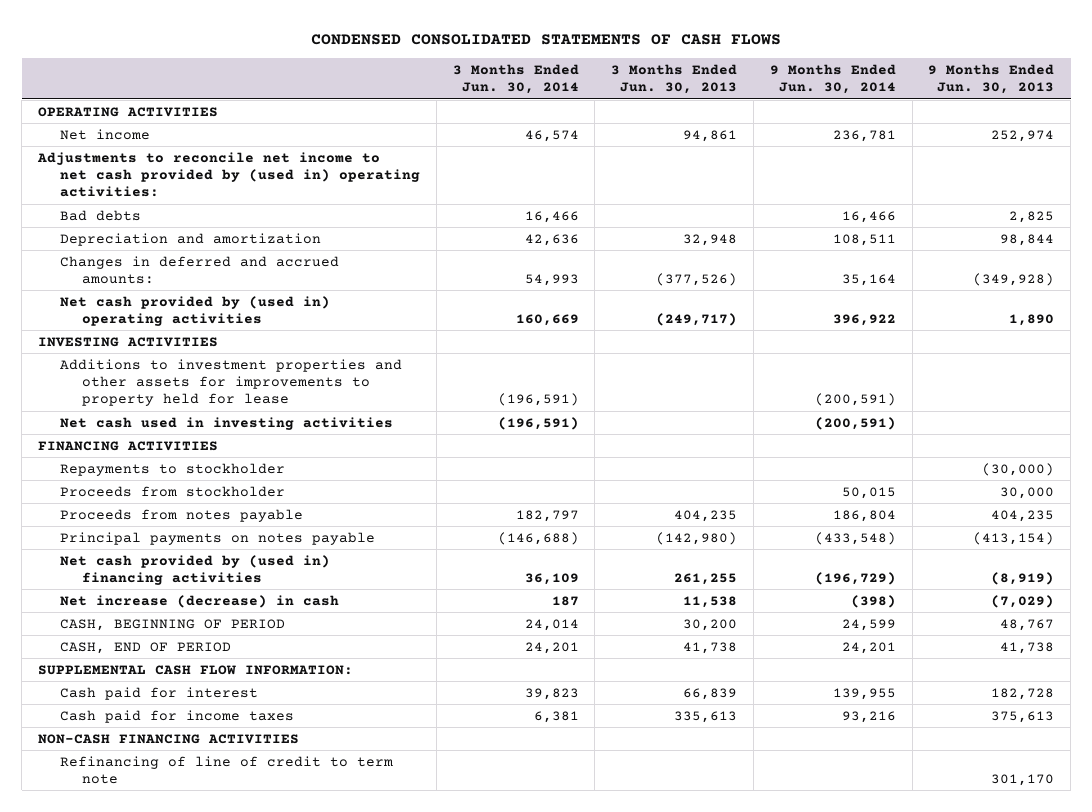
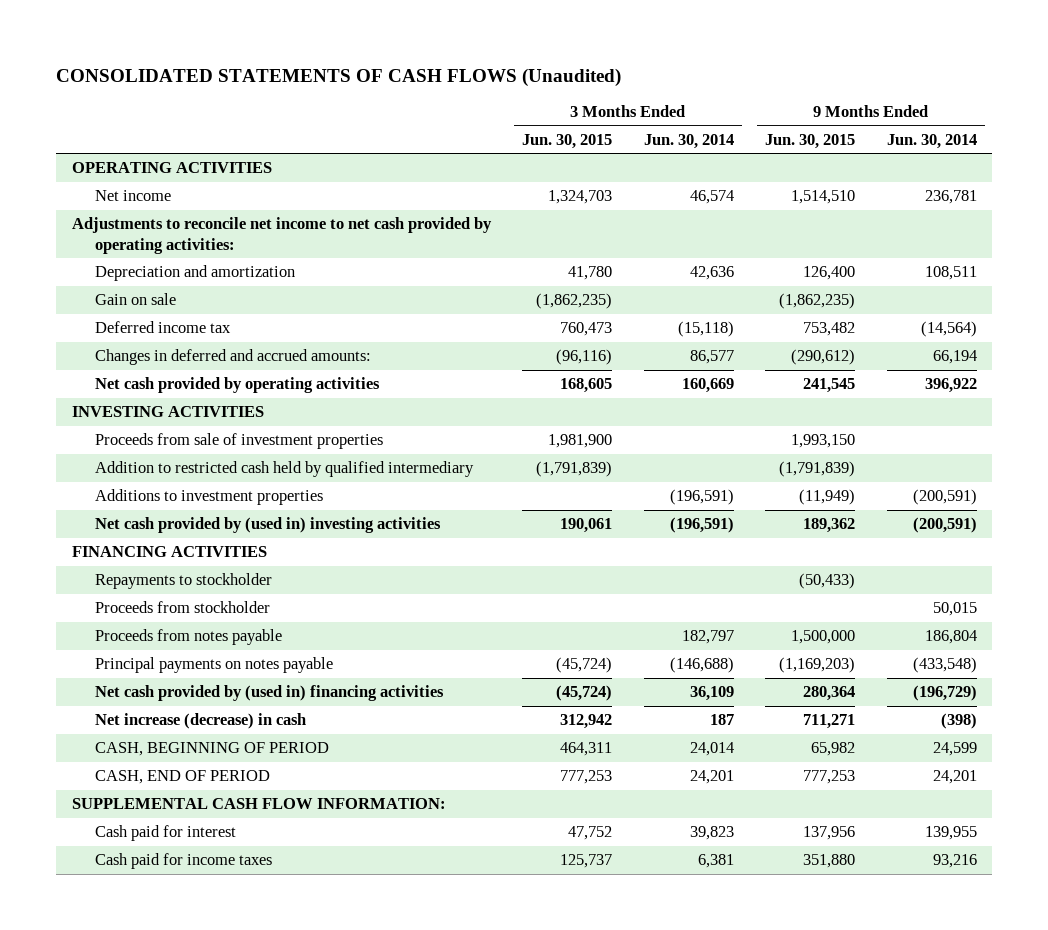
- CONDENSED CONSOLIDATED STATEMENTS OF CASH FLOWS
+ CONSOLIDATED STATEMENTS OF CASH FLOWS (Unaudited)
- | 3 Months Ended Jun. 30, 2014 | 3 Months Ended Jun. 30, 2013 | 9 Months Ended Jun. 30, 2014 | 9 Months Ended Jun. 30, 2013
+ | 3 Months Ended Jun. 30, 2015 | 3 Months Ended Jun. 30, 2014 | 9 Months Ended Jun. 30, 2015 | 9 Months Ended Jun. 30, 2014
- Adjustments to reconcile net income to net cash provided by (used in) operating activities:
- Bad debts | 16,466 | | 16,466 | 2,825
+ Adjustments to reconcile net income to net cash provided by operating activities:
- Changes in deferred and accrued amounts: | 54,993 | (377,526) | 35,164 | (349,928)
- Net cash provided by (used in) operating activities | 160,669 | (249,717) | 396,922 | 1,890
+ Gain on sale | (1,862,235) | | (1,862,235) |
+ Deferred income tax | 760,473 | (15,118) | 753,482 | (14,564)
+ Changes in deferred and accrued amounts: | (96,116) | 86,577 | (290,612) | 66,194
+ Net cash provided by operating activities | 168,605 | 160,669 | 241,545 | 396,922
- Additions to investment properties and other assets for improvements to property held for lease | (196,591) | | (200,591) |
- Net cash used in investing activities | (196,591) | | (200,591) |
+ Proceeds from sale of investment properties | 1,981,900 | | 1,993,150 |
+ Addition to restricted cash held by qualified intermediary | (1,791,839) | | (1,791,839) |
+ Additions to investment properties | | (196,591) | (11,949) | (200,591)
+ Net cash provided by (used in) investing activities | 190,061 | (196,591) | 189,362 | (200,591)
- NON-CASH FINANCING ACTIVITIES
- Refinancing of line of credit to term note | | | | 301,170

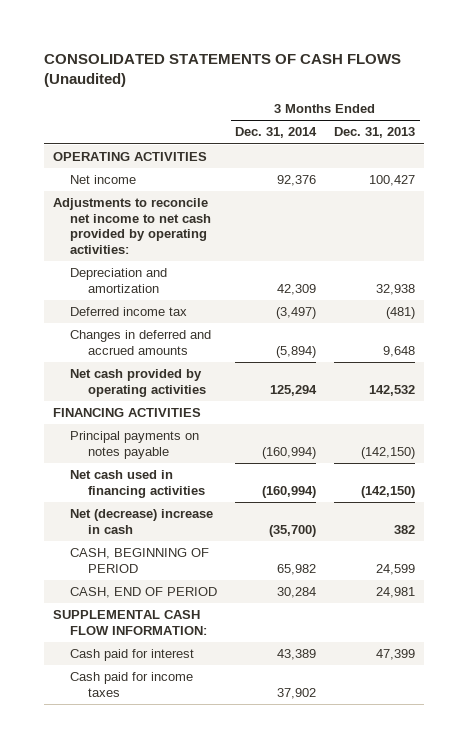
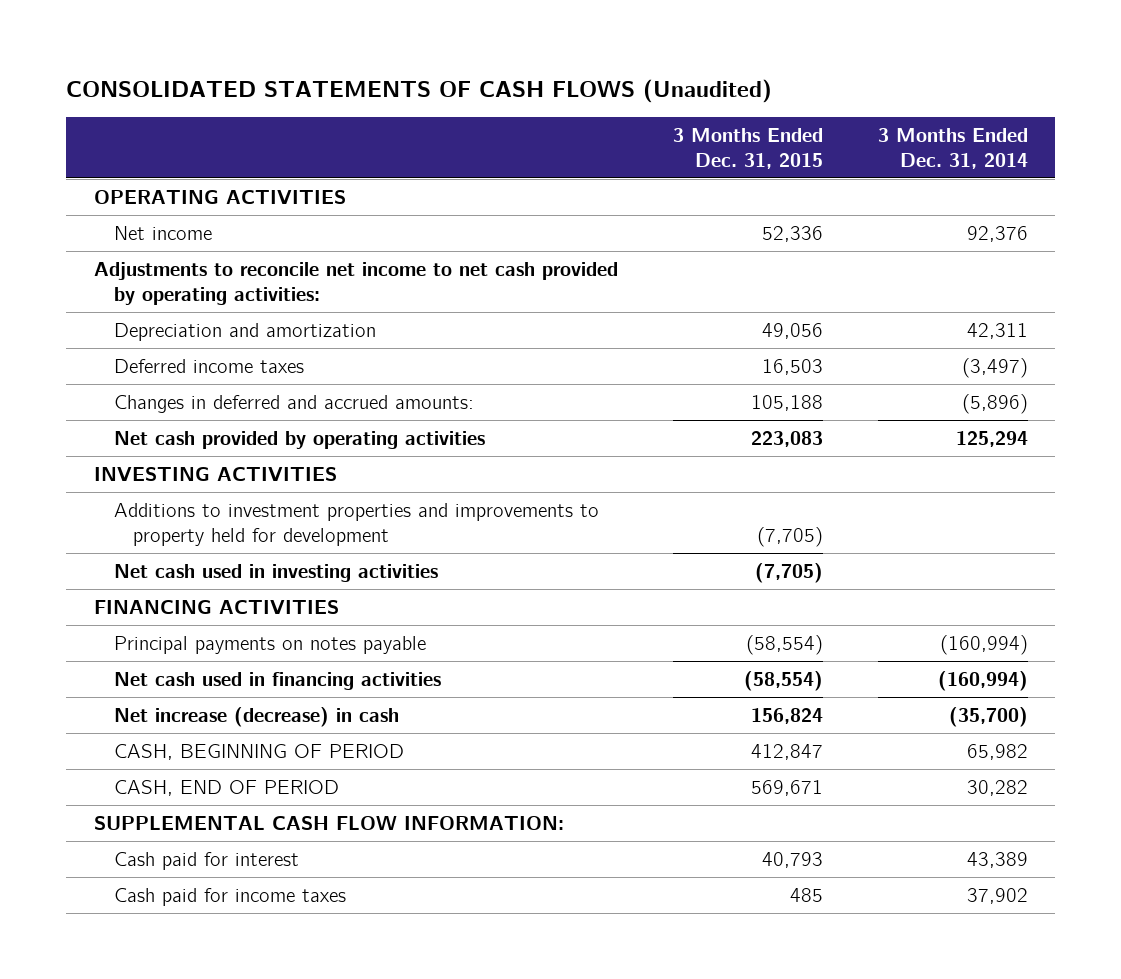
- | 3 Months Ended Dec. 31, 2014 | 3 Months Ended Dec. 31, 2013
+ | 3 Months Ended Dec. 31, 2015 | 3 Months Ended Dec. 31, 2014
- Depreciation and amortization | 42,309 | 32,938
- Deferred income tax | (3,497) | (481)
- Changes in deferred and accrued amounts | (5,894) | 9,648
+ Depreciation and amortization | 49,056 | 42,311
+ Deferred income taxes | 16,503 | (3,497)
+ Changes in deferred and accrued amounts: | 105,188 | (5,896)
+ INVESTING ACTIVITIES
+ Additions to investment properties and improvements to property held for development | (7,705) |
+ Net cash used in investing activities | (7,705) |
- Net (decrease) increase in cash | (35,700) | 382
+ Net increase (decrease) in cash | 156,824 | (35,700)
- CASH, END OF PERIOD | 30,284 | 24,981
+ CASH, END OF PERIOD | 569,671 | 30,282

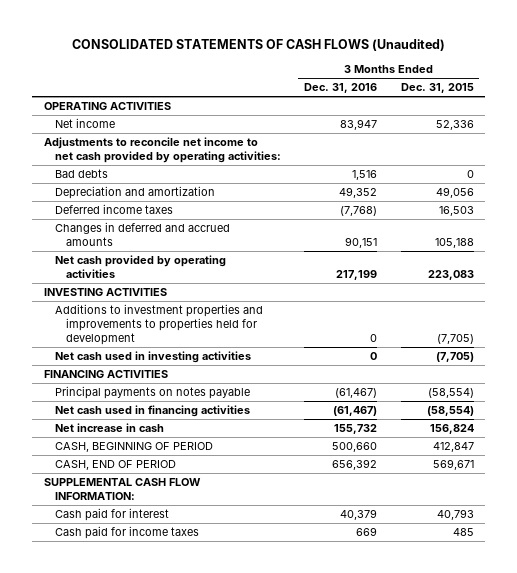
- | 3 Months Ended Dec. 31, 2015 | 3 Months Ended Dec. 31, 2014
+ | 3 Months Ended Dec. 31, 2016 | 3 Months Ended Dec. 31, 2015
+ Bad debts | 1,516 | 0
- Changes in deferred and accrued amounts: | 105,188 | (5,896)
+ Changes in deferred and accrued amounts | 90,151 | 105,188
- Additions to investment properties and improvements to property held for development | (7,705) |
+ Additions to investment properties and improvements to properties held for development | 0 | (7,705)
- Net increase (decrease) in cash | 156,824 | (35,700)
+ Net increase in cash | 155,732 | 156,824

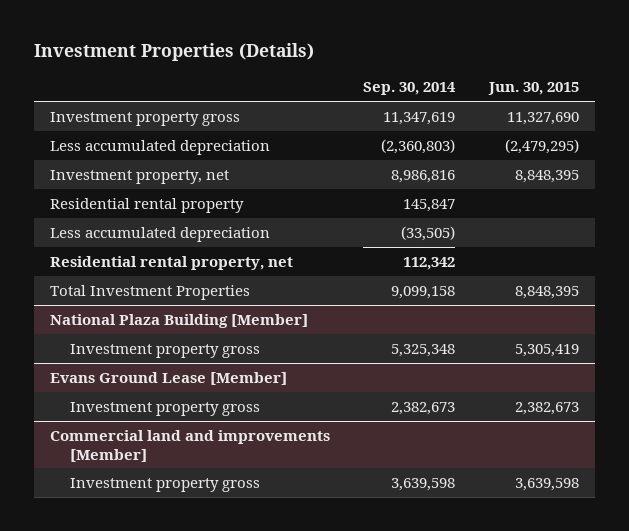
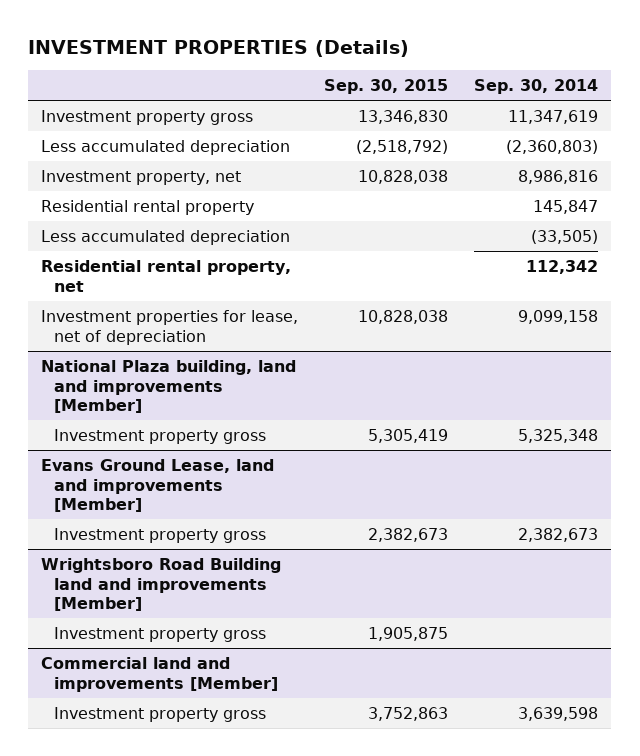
- Investment Properties (Details)
+ INVESTMENT PROPERTIES (Details)
- | Sep. 30, 2014 | Jun. 30, 2015
+ | Sep. 30, 2015 | Sep. 30, 2014
- Total Investment Properties | 9,099,158 | 8,848,395
- National Plaza Building [Member]
+ Investment properties for lease, net of depreciation | 10,828,038 | 9,099,158
+ National Plaza building, land and improvements [Member]
- Evans Ground Lease [Member]
+ Evans Ground Lease, land and improvements [Member]
+ Wrightsboro Road Building land and improvements [Member]
+ Investment property gross | 1,905,875 |

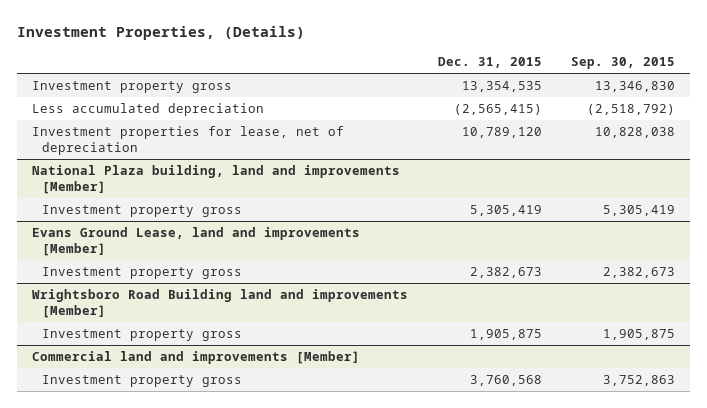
- INVESTMENT PROPERTIES (Details)
+ Investment Properties, (Details)
- | Sep. 30, 2015 | Sep. 30, 2014
+ | Dec. 31, 2015 | Sep. 30, 2015
- Investment property, net | 10,828,038 | 8,986,816
- Residential rental property | | 145,847
- Less accumulated depreciation | | (33,505)
- Residential rental property, net | | 112,342

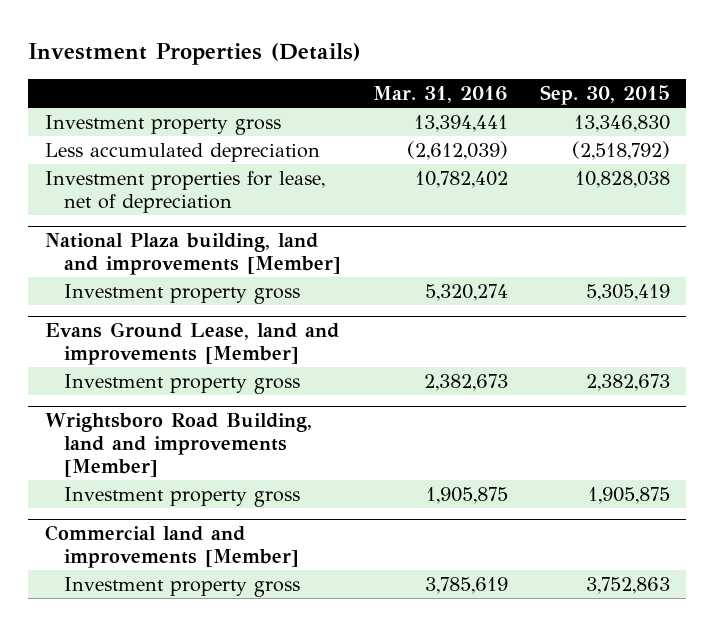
- Investment Properties, (Details)
+ Investment Properties (Details)
- | Dec. 31, 2015 | Sep. 30, 2015
+ | Mar. 31, 2016 | Sep. 30, 2015
- Wrightsboro Road Building land and improvements [Member]
+ Wrightsboro Road Building, land and improvements [Member]

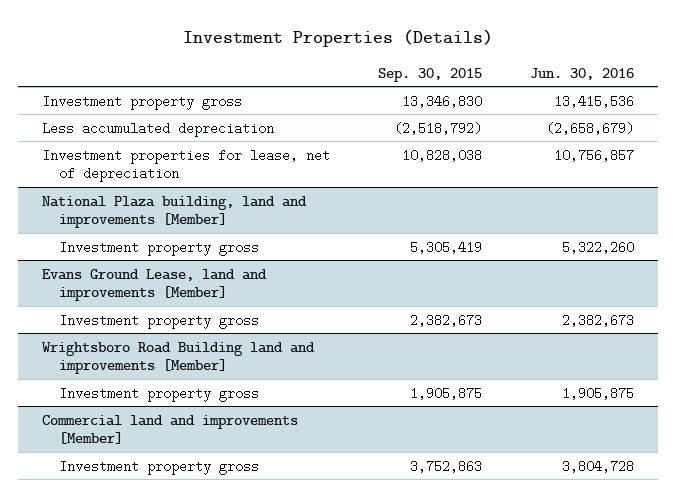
- | Mar. 31, 2016 | Sep. 30, 2015
+ | Sep. 30, 2015 | Jun. 30, 2016
- Wrightsboro Road Building, land and improvements [Member]
+ Wrightsboro Road Building land and improvements [Member]

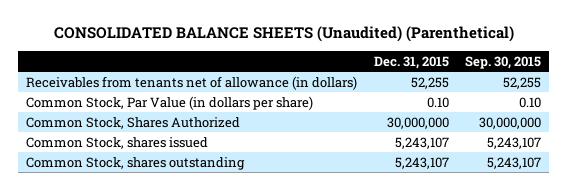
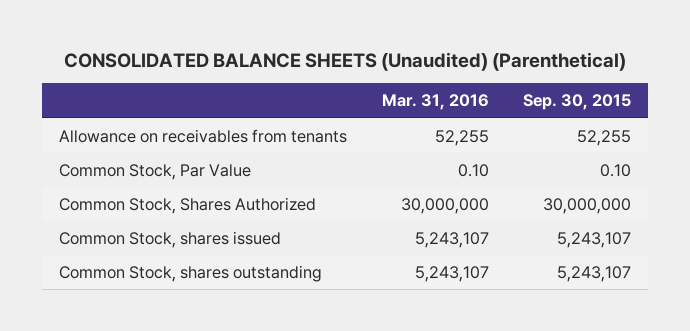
- | Dec. 31, 2015 | Sep. 30, 2015
+ | Mar. 31, 2016 | Sep. 30, 2015
- Receivables from tenants net of allowance (in dollars) | 52,255 | 52,255
- Common Stock, Par Value (in dollars per share) | 0.10 | 0.10
+ Allowance on receivables from tenants | 52,255 | 52,255
+ Common Stock, Par Value | 0.10 | 0.10

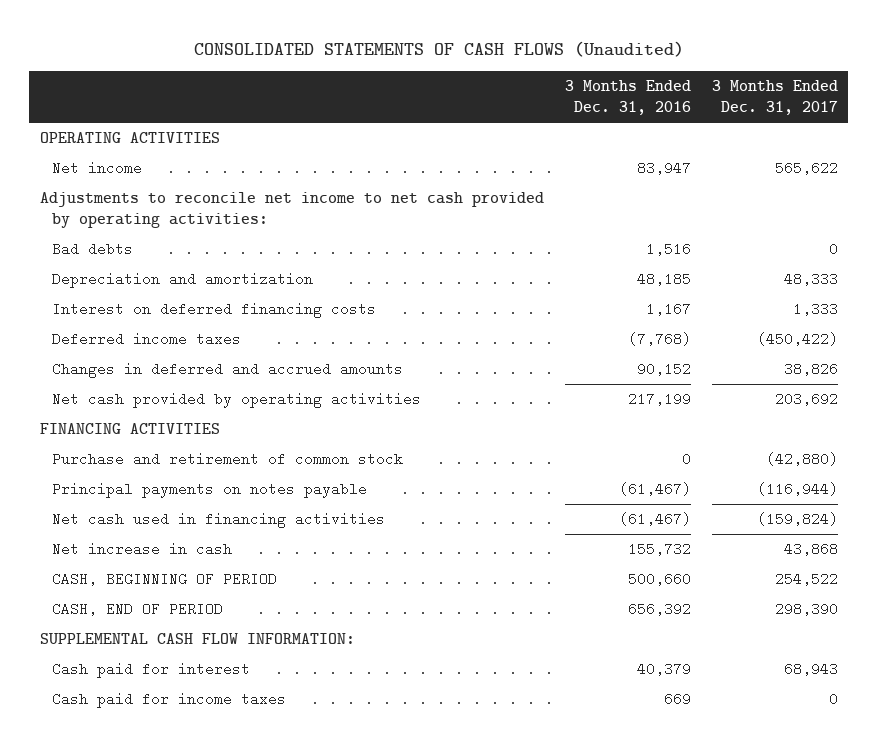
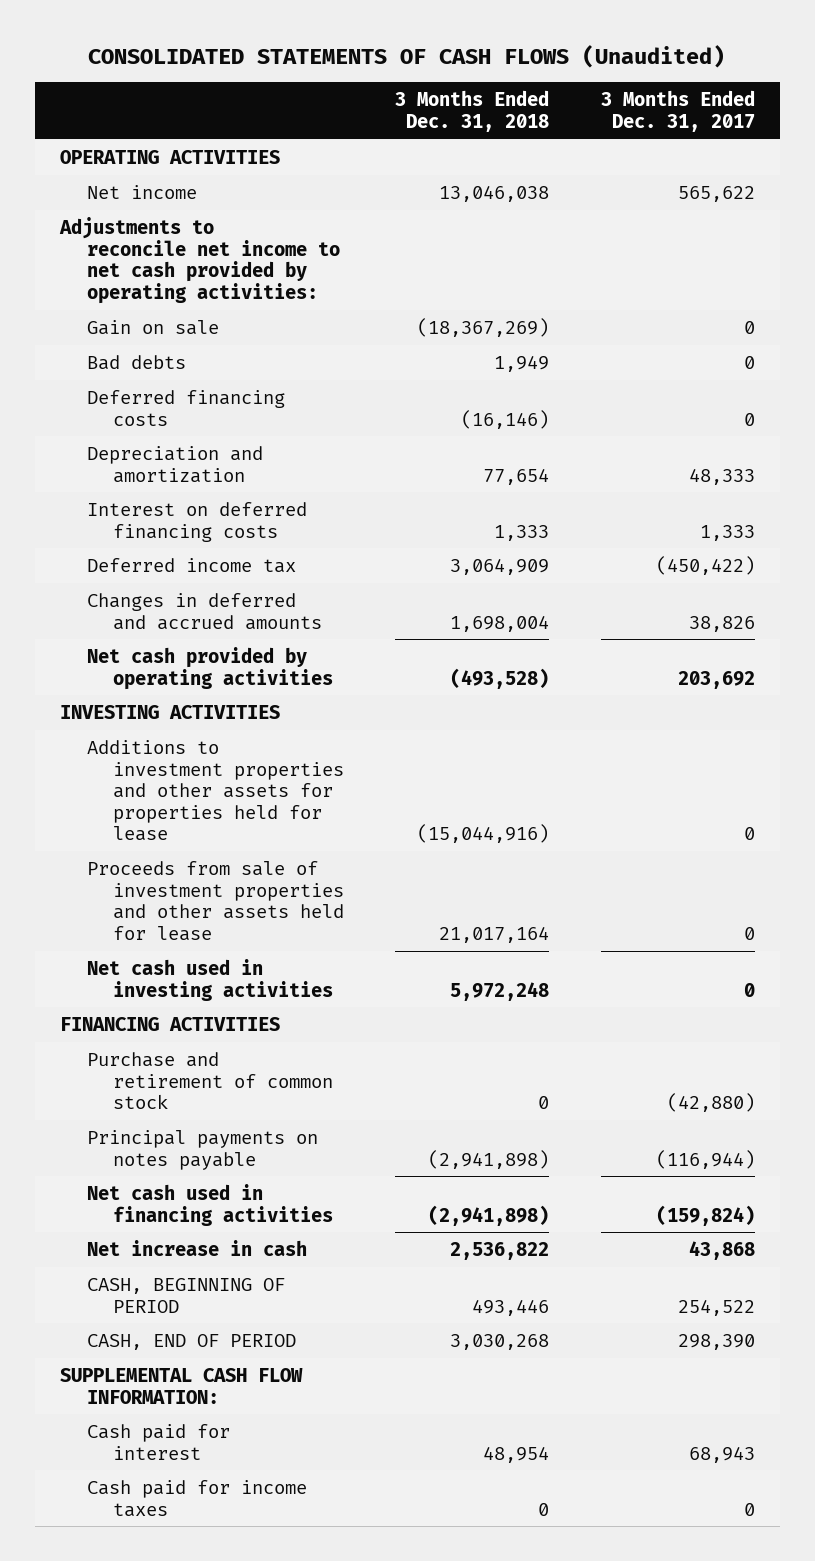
- | 3 Months Ended Dec. 31, 2016 | 3 Months Ended Dec. 31, 2017
+ | 3 Months Ended Dec. 31, 2018 | 3 Months Ended Dec. 31, 2017
+ Gain on sale | (18,367,269) | 0
+ Deferred financing costs | (16,146) | 0
- Deferred income taxes | (7,768) | (450,422)
+ Deferred income tax | 3,064,909 | (450,422)
+ INVESTING ACTIVITIES
+ Additions to investment properties and other assets for properties held for lease | (15,044,916) | 0
+ Proceeds from sale of investment properties and other assets held for lease | 21,017,164 | 0
+ Net cash used in investing activities | 5,972,248 | 0

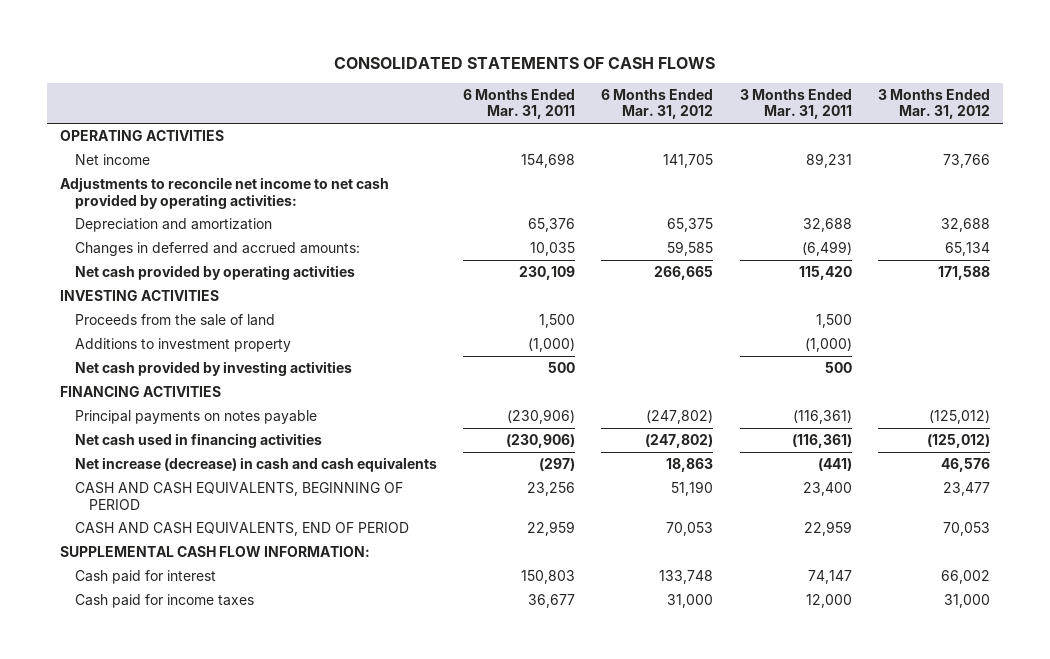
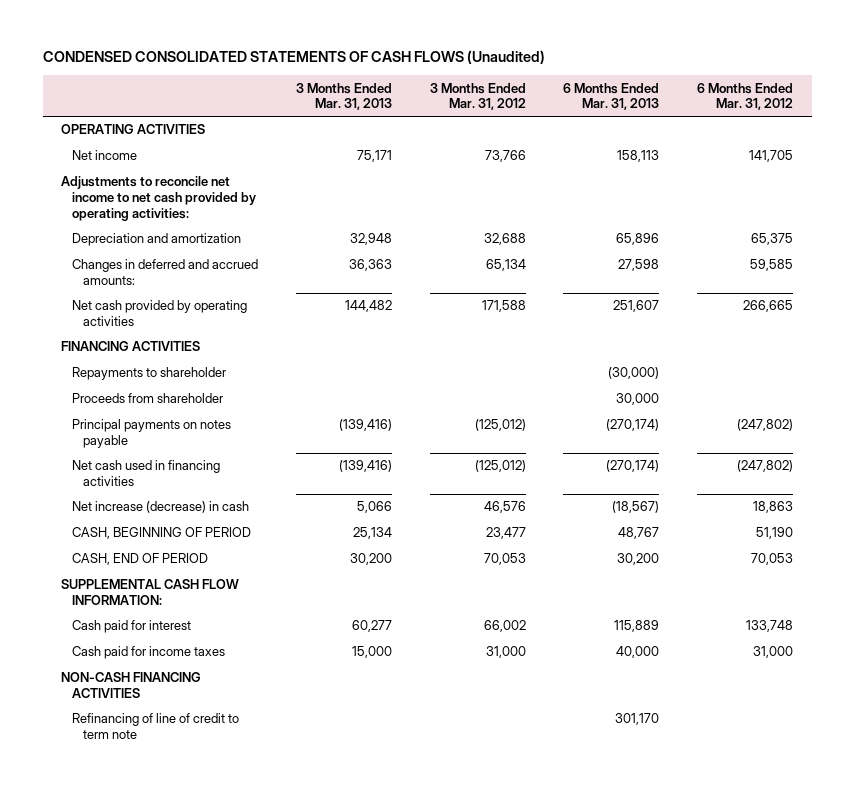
- CONSOLIDATED STATEMENTS OF CASH FLOWS
+ CONDENSED CONSOLIDATED STATEMENTS OF CASH FLOWS (Unaudited)
- | 6 Months Ended Mar. 31, 2011 | 6 Months Ended Mar. 31, 2012 | 3 Months Ended Mar. 31, 2011 | 3 Months Ended Mar. 31, 2012
+ | 3 Months Ended Mar. 31, 2013 | 3 Months Ended Mar. 31, 2012 | 6 Months Ended Mar. 31, 2013 | 6 Months Ended Mar. 31, 2012
- INVESTING ACTIVITIES
- Proceeds from the sale of land | 1,500 | | 1,500 |
- Additions to investment property | (1,000) | | (1,000) |
- Net cash provided by investing activities | 500 | | 500 |
+ Repayments to shareholder | | | (30,000) |
+ Proceeds from shareholder | | | 30,000 |
- Net increase (decrease) in cash and cash equivalents | (297) | 18,863 | (441) | 46,576
- CASH AND CASH EQUIVALENTS, BEGINNING OF PERIOD | 23,256 | 51,190 | 23,400 | 23,477
- CASH AND CASH EQUIVALENTS, END OF PERIOD | 22,959 | 70,053 | 22,959 | 70,053
+ Net increase (decrease) in cash | 5,066 | 46,576 | (18,567) | 18,863
+ CASH, BEGINNING OF PERIOD | 25,134 | 23,477 | 48,767 | 51,190
+ CASH, END OF PERIOD | 30,200 | 70,053 | 30,200 | 70,053
+ NON-CASH FINANCING ACTIVITIES
+ Refinancing of line of credit to term note | | | 301,170 |

